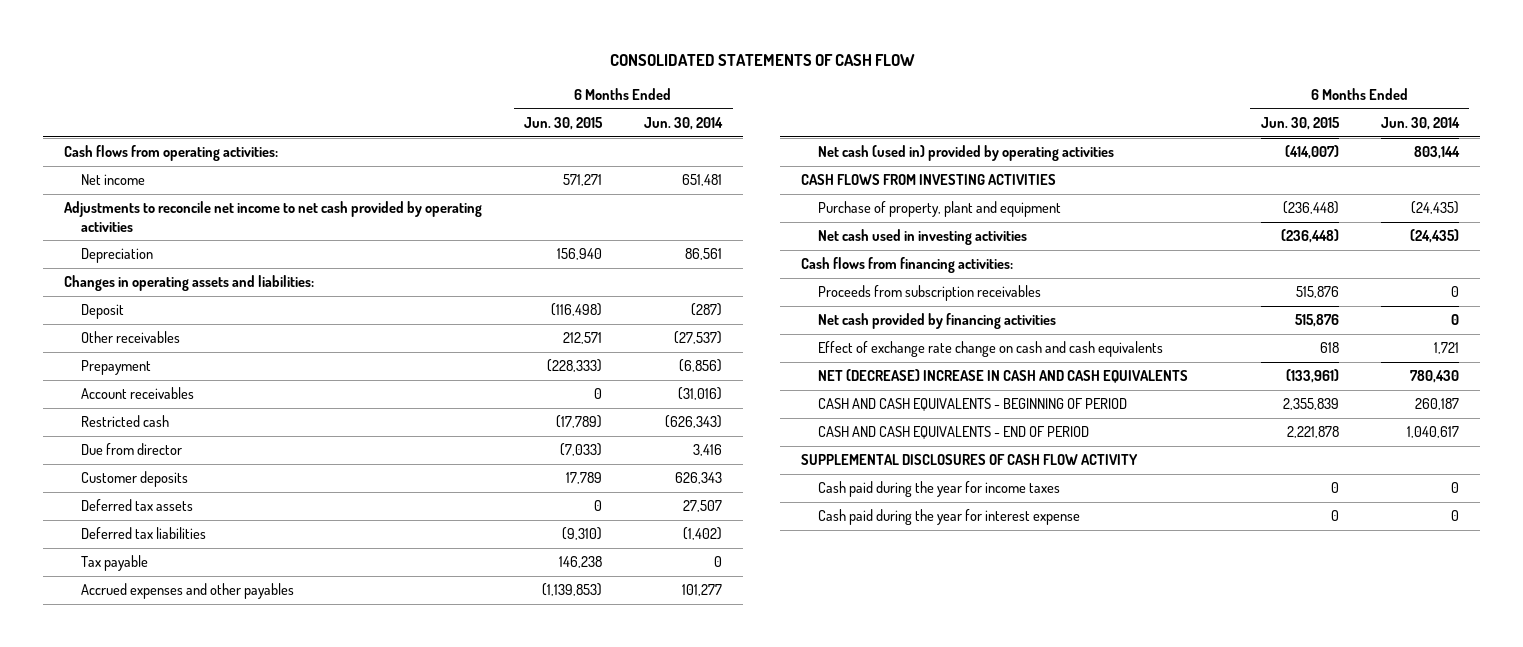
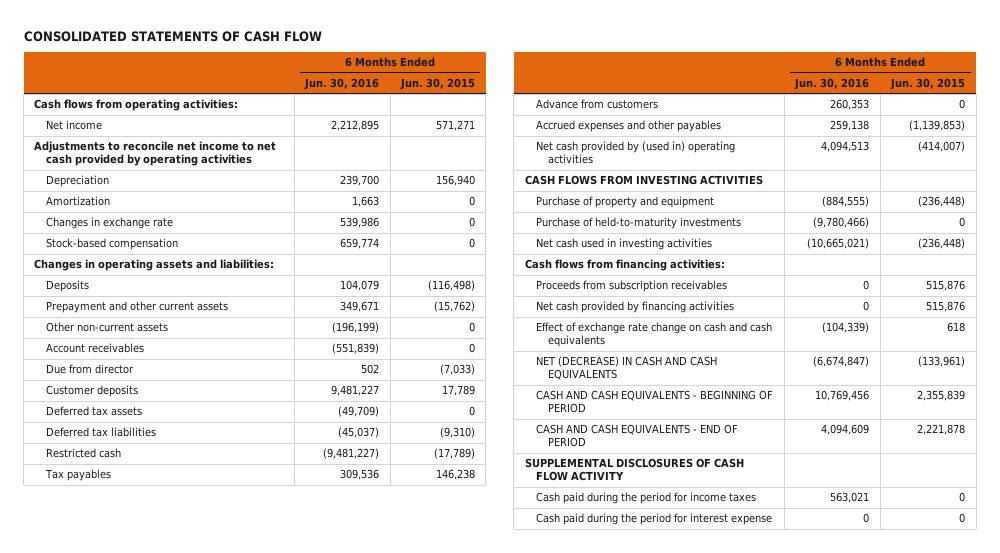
- | 6 Months Ended Jun. 30, 2015 | 6 Months Ended Jun. 30, 2014
+ | 6 Months Ended Jun. 30, 2016 | 6 Months Ended Jun. 30, 2015
+ Amortization | 1,663 | 0
+ Changes in exchange rate | 539,986 | 0
+ Stock-based compensation | 659,774 | 0
- Deposit | (116,498) | (287)
- Other receivables | 212,571 | (27,537)
- Prepayment | (228,333) | (6,856)
+ Deposits | 104,079 | (116,498)
+ Prepayment and other current assets | 349,671 | (15,762)
+ Other non-current assets | (196,199) | 0
- Tax payable | 146,238 | 0
moved down: Restricted cash | (9,481,227) | (17,789)
+ Tax payables | 309,536 | 146,238
+ Advance from customers | 260,353 | 0
- Net cash (used in) provided by operating activities | (414,007) | 803,144
+ Net cash provided by (used in) operating activities | 4,094,513 | (414,007)
- Purchase of property, plant and equipment | (236,448) | (24,435)
+ Purchase of property and equipment | (884,555) | (236,448)
+ Purchase of held-to-maturity investments | (9,780,466) | 0
- NET (DECREASE) INCREASE IN CASH AND CASH EQUIVALENTS | (133,961) | 780,430
+ NET (DECREASE) IN CASH AND CASH EQUIVALENTS | (6,674,847) | (133,961)
- Cash paid during the year for income taxes | 0 | 0
- Cash paid during the year for interest expense | 0 | 0
+ Cash paid during the period for income taxes | 563,021 | 0
+ Cash paid during the period for interest expense | 0 | 0

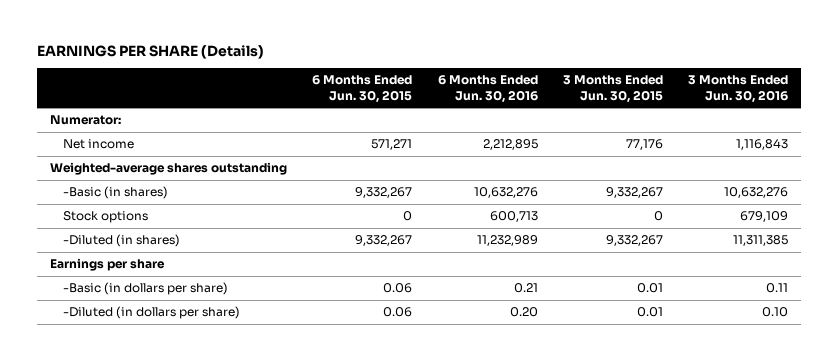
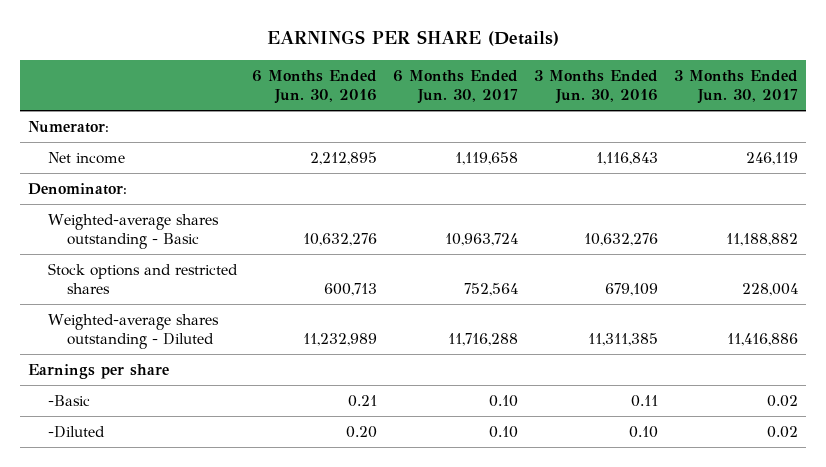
- | 6 Months Ended Jun. 30, 2015 | 6 Months Ended Jun. 30, 2016 | 3 Months Ended Jun. 30, 2015 | 3 Months Ended Jun. 30, 2016
+ | 6 Months Ended Jun. 30, 2016 | 6 Months Ended Jun. 30, 2017 | 3 Months Ended Jun. 30, 2016 | 3 Months Ended Jun. 30, 2017
- Weighted-average shares outstanding
- -Basic (in shares) | 9,332,267 | 10,632,276 | 9,332,267 | 10,632,276
- Stock options | 0 | 600,713 | 0 | 679,109
- -Diluted (in shares) | 9,332,267 | 11,232,989 | 9,332,267 | 11,311,385
+ Denominator:
+ Weighted-average shares outstanding - Basic | 10,632,276 | 10,963,724 | 10,632,276 | 11,188,882
+ Stock options and restricted shares | 600,713 | 752,564 | 679,109 | 228,004
+ Weighted-average shares outstanding - Diluted | 11,232,989 | 11,716,288 | 11,311,385 | 11,416,886
- -Basic (in dollars per share) | 0.06 | 0.21 | 0.01 | 0.11
- -Diluted (in dollars per share) | 0.06 | 0.20 | 0.01 | 0.10
+ -Basic | 0.21 | 0.10 | 0.11 | 0.02
+ -Diluted | 0.20 | 0.10 | 0.10 | 0.02

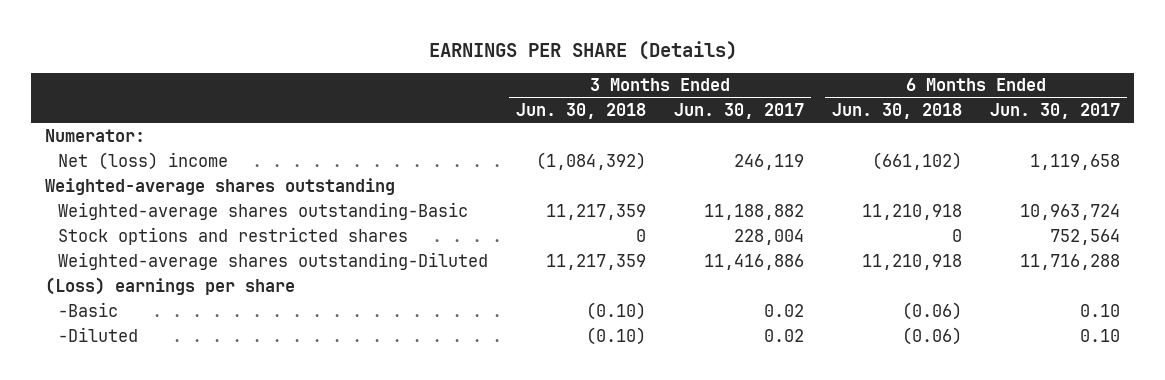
- | 6 Months Ended Jun. 30, 2016 | 6 Months Ended Jun. 30, 2017 | 3 Months Ended Jun. 30, 2016 | 3 Months Ended Jun. 30, 2017
+ | 3 Months Ended Jun. 30, 2018 | 3 Months Ended Jun. 30, 2017 | 6 Months Ended Jun. 30, 2018 | 6 Months Ended Jun. 30, 2017
- Net income | 2,212,895 | 1,119,658 | 1,116,843 | 246,119
- Denominator:
- Weighted-average shares outstanding - Basic | 10,632,276 | 10,963,724 | 10,632,276 | 11,188,882
+ Net (loss) income | (1,084,392) | 246,119 | (661,102) | 1,119,658
+ Weighted-average shares outstanding
+ Weighted-average shares outstanding-Basic | 11,217,359 | 11,188,882 | 11,210,918 | 10,963,724
- Weighted-average shares outstanding - Diluted | 11,232,989 | 11,716,288 | 11,311,385 | 11,416,886
- Earnings per share
+ Weighted-average shares outstanding-Diluted | 11,217,359 | 11,416,886 | 11,210,918 | 11,716,288
+ (Loss) earnings per share

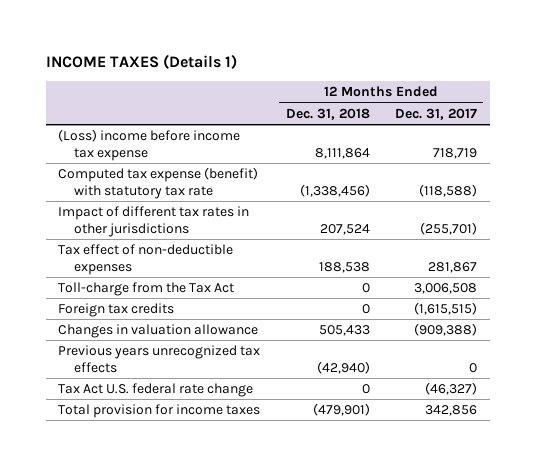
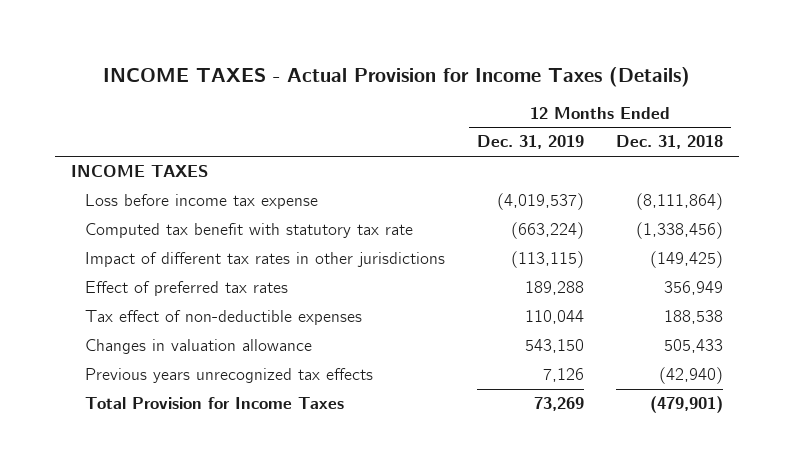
- INCOME TAXES (Details 1)
+ INCOME TAXES - Actual Provision for Income Taxes (Details)
- | 12 Months Ended Dec. 31, 2018 | 12 Months Ended Dec. 31, 2017
+ | 12 Months Ended Dec. 31, 2019 | 12 Months Ended Dec. 31, 2018
- (Loss) income before income tax expense | 8,111,864 | 718,719
- Computed tax expense (benefit) with statutory tax rate | (1,338,456) | (118,588)
- Impact of different tax rates in other jurisdictions | 207,524 | (255,701)
+ INCOME TAXES
+ Loss before income tax expense | (4,019,537) | (8,111,864)
+ Computed tax benefit with statutory tax rate | (663,224) | (1,338,456)
+ Impact of different tax rates in other jurisdictions | (113,115) | (149,425)
+ Effect of preferred tax rates | 189,288 | 356,949
- Toll-charge from the Tax Act | 0 | 3,006,508
- Foreign tax credits | 0 | (1,615,515)
- Tax Act U.S. federal rate change | 0 | (46,327)
- Total provision for income taxes | (479,901) | 342,856
+ Total Provision for Income Taxes | 73,269 | (479,901)

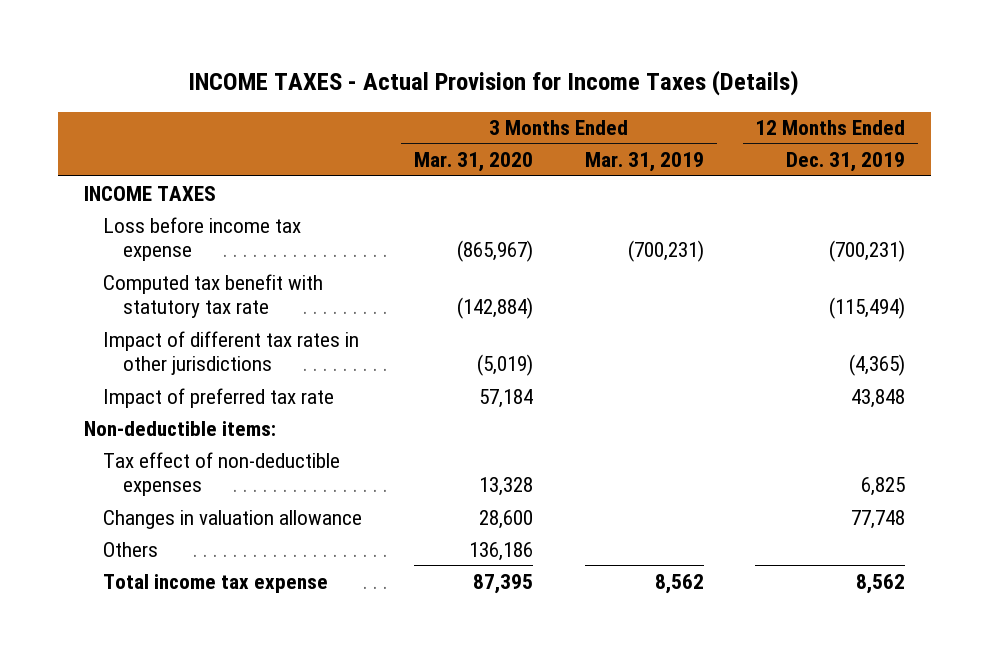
- | 12 Months Ended Dec. 31, 2019 | 12 Months Ended Dec. 31, 2018
+ | 3 Months Ended Mar. 31, 2020 | 3 Months Ended Mar. 31, 2019 | 12 Months Ended Dec. 31, 2019
- Loss before income tax expense | (4,019,537) | (8,111,864)
- Computed tax benefit with statutory tax rate | (663,224) | (1,338,456)
- Impact of different tax rates in other jurisdictions | (113,115) | (149,425)
- Effect of preferred tax rates | 189,288 | 356,949
- Tax effect of non-deductible expenses | 110,044 | 188,538
- Changes in valuation allowance | 543,150 | 505,433
- Previous years unrecognized tax effects | 7,126 | (42,940)
- Total Provision for Income Taxes | 73,269 | (479,901)
+ Loss before income tax expense | (865,967) | (700,231) | (700,231)
+ Computed tax benefit with statutory tax rate | (142,884) | | (115,494)
+ Impact of different tax rates in other jurisdictions | (5,019) | | (4,365)
+ Impact of preferred tax rate | 57,184 | | 43,848
+ Non-deductible items:
+ Tax effect of non-deductible expenses | 13,328 | | 6,825
+ Changes in valuation allowance | 28,600 | | 77,748
+ Others | 136,186 | |
+ Total income tax expense | 87,395 | 8,562 | 8,562

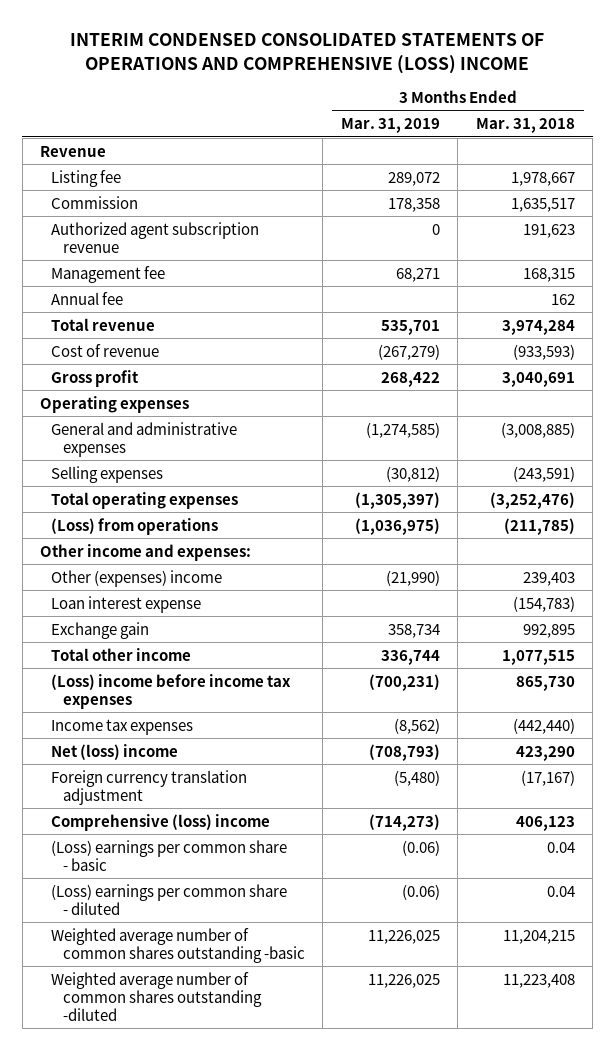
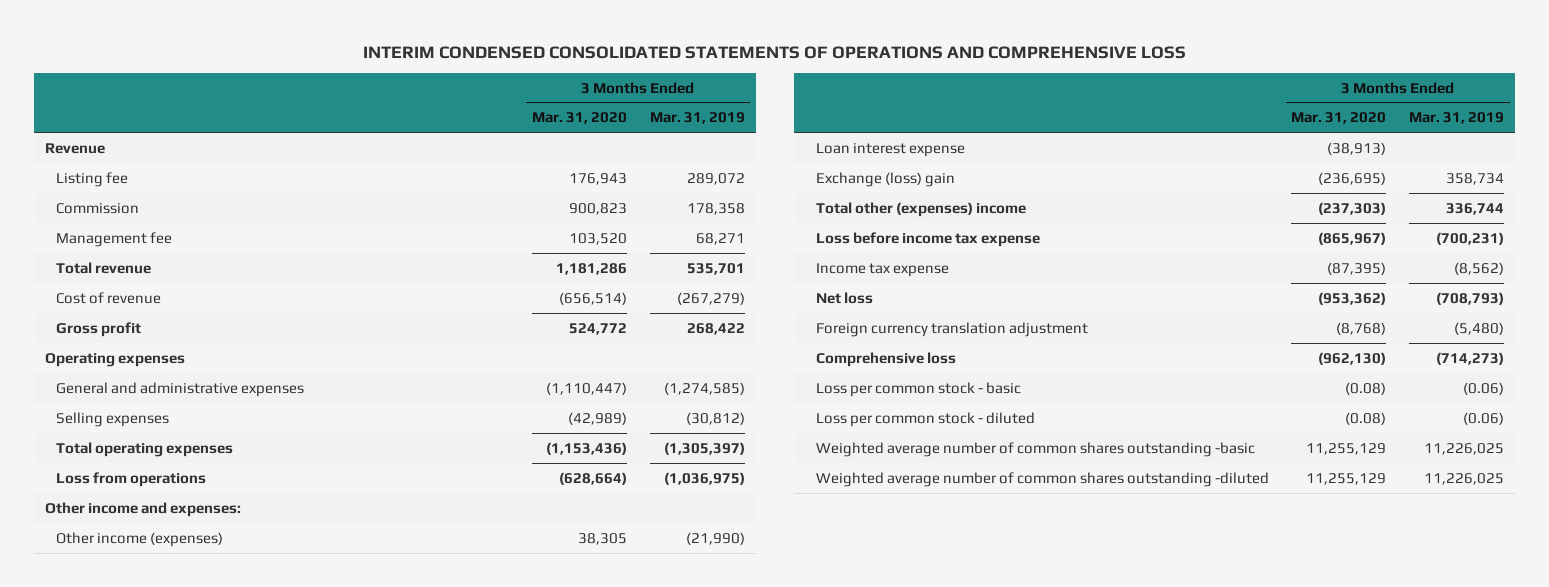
- INTERIM CONDENSED CONSOLIDATED STATEMENTS OF OPERATIONS AND COMPREHENSIVE (LOSS) INCOME
+ INTERIM CONDENSED CONSOLIDATED STATEMENTS OF OPERATIONS AND COMPREHENSIVE LOSS
- | 3 Months Ended Mar. 31, 2019 | 3 Months Ended Mar. 31, 2018
+ | 3 Months Ended Mar. 31, 2020 | 3 Months Ended Mar. 31, 2019
- Authorized agent subscription revenue | 0 | 191,623
- Annual fee | | 162
- (Loss) from operations | (1,036,975) | (211,785)
+ Loss from operations | (628,664) | (1,036,975)
- Other (expenses) income | (21,990) | 239,403
+ Other income (expenses) | 38,305 | (21,990)
- Exchange gain | 358,734 | 992,895
- Total other income | 336,744 | 1,077,515
- (Loss) income before income tax expenses | (700,231) | 865,730
- Income tax expenses | (8,562) | (442,440)
- Net (loss) income | (708,793) | 423,290
+ Exchange (loss) gain | (236,695) | 358,734
+ Total other (expenses) income | (237,303) | 336,744
+ Loss before income tax expense | (865,967) | (700,231)
+ Income tax expense | (87,395) | (8,562)
+ Net loss | (953,362) | (708,793)
- Comprehensive (loss) income | (714,273) | 406,123
- (Loss) earnings per common share - basic | (0.06) | 0.04
- (Loss) earnings per common share - diluted | (0.06) | 0.04
+ Comprehensive loss | (962,130) | (714,273)
+ Loss per common stock - basic | (0.08) | (0.06)
+ Loss per common stock - diluted | (0.08) | (0.06)

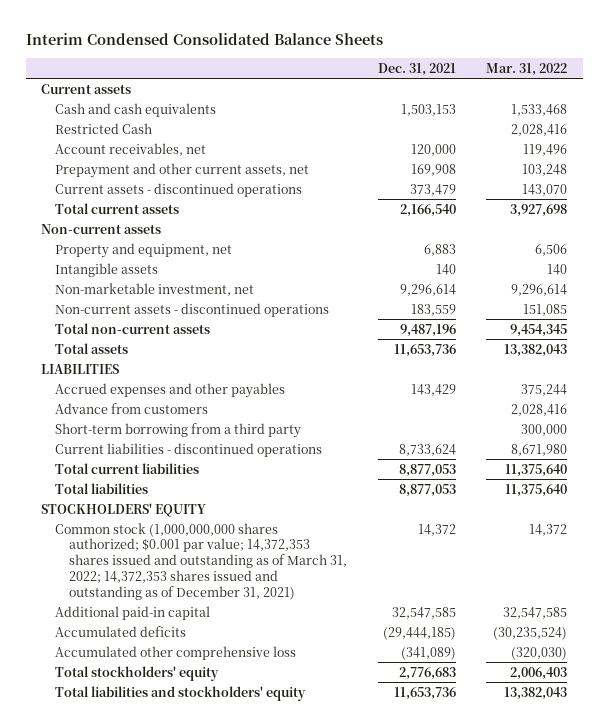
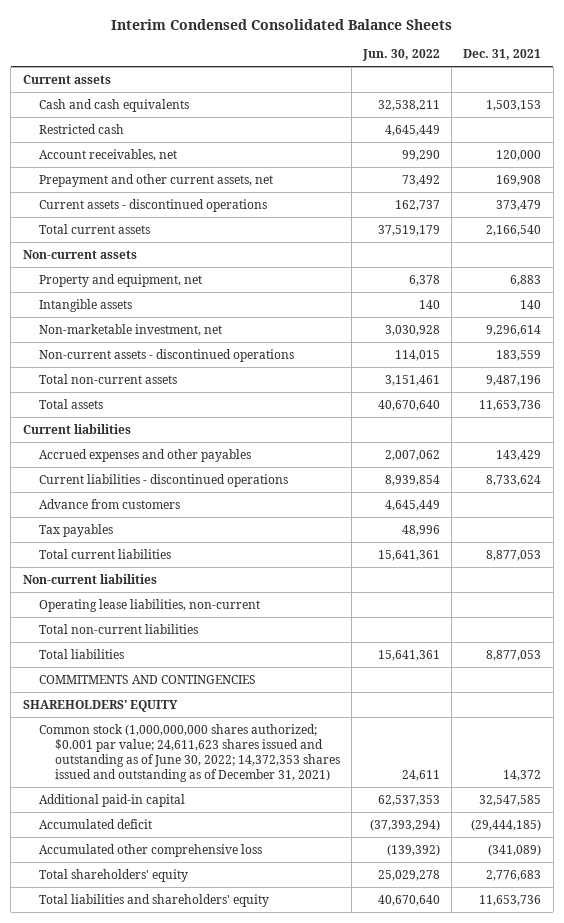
- | Dec. 31, 2021 | Mar. 31, 2022
+ | Jun. 30, 2022 | Dec. 31, 2021
- Restricted Cash | | 2,028,416
+ Restricted cash | 4,645,449 |
- LIABILITIES
+ Current liabilities
- Short-term borrowing from a third party | | 300,000
moved down: Advance from customers | 4,645,449 |
+ Tax payables | 48,996 |
+ Non-current liabilities
+ Operating lease liabilities, non-current
+ Total non-current liabilities
- STOCKHOLDERS' EQUITY
- Common stock (1,000,000,000 shares authorized; $0.001 par value; 14,372,353 shares issued and outstanding as of March 31, 2022; 14,372,353 shares issued and outstanding as of December 31, 2021) | 14,372 | 14,372
+ COMMITMENTS AND CONTINGENCIES
+ SHAREHOLDERS' EQUITY
+ Common stock (1,000,000,000 shares authorized; $0.001 par value; 24,611,623 shares issued and outstanding as of June 30, 2022; 14,372,353 shares issued and outstanding as of December 31, 2021) | 24,611 | 14,372
- Accumulated deficits | (29,444,185) | (30,235,524)
+ Accumulated deficit | (37,393,294) | (29,444,185)
- Total stockholders' equity | 2,776,683 | 2,006,403
- Total liabilities and stockholders' equity | 11,653,736 | 13,382,043
+ Total shareholders' equity | 25,029,278 | 2,776,683
+ Total liabilities and shareholders' equity | 40,670,640 | 11,653,736

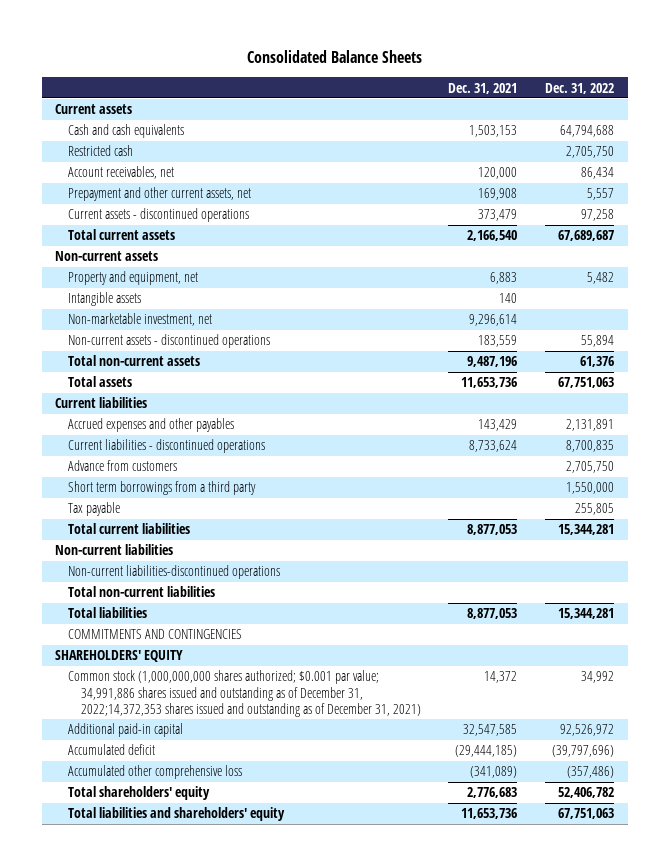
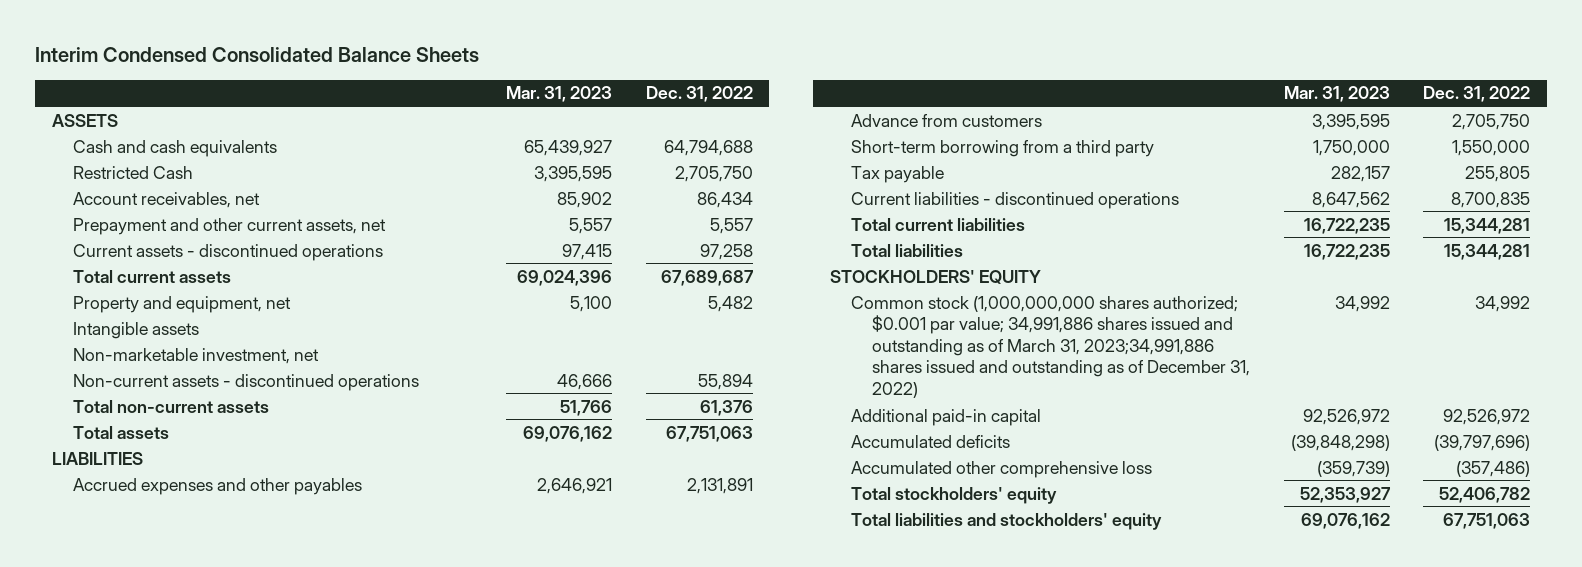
- Consolidated Balance Sheets
+ Interim Condensed Consolidated Balance Sheets
- | Dec. 31, 2021 | Dec. 31, 2022
+ | Mar. 31, 2023 | Dec. 31, 2022
- Current assets
+ ASSETS
- Restricted cash | | 2,705,750
+ Restricted Cash | 3,395,595 | 2,705,750
- Non-current assets
- Current liabilities
+ LIABILITIES
- Short term borrowings from a third party | | 1,550,000
+ Short-term borrowing from a third party | 1,750,000 | 1,550,000
moved down: Current liabilities - discontinued operations | 8,647,562 | 8,700,835
- Non-current liabilities
- Non-current liabilities-discontinued operations
- Total non-current liabilities
- COMMITMENTS AND CONTINGENCIES
- SHAREHOLDERS' EQUITY
- Common stock (1,000,000,000 shares authorized; $0.001 par value; 34,991,886 shares issued and outstanding as of December 31, 2022;14,372,353 shares issued and outstanding as of December 31, 2021) | 14,372 | 34,992
+ STOCKHOLDERS' EQUITY
+ Common stock (1,000,000,000 shares authorized; $0.001 par value; 34,991,886 shares issued and outstanding as of March 31, 2023;34,991,886 shares issued and outstanding as of December 31, 2022) | 34,992 | 34,992
- Accumulated deficit | (29,444,185) | (39,797,696)
+ Accumulated deficits | (39,848,298) | (39,797,696)
- Total shareholders' equity | 2,776,683 | 52,406,782
- Total liabilities and shareholders' equity | 11,653,736 | 67,751,063
+ Total stockholders' equity | 52,353,927 | 52,406,782
+ Total liabilities and stockholders' equity | 69,076,162 | 67,751,063

